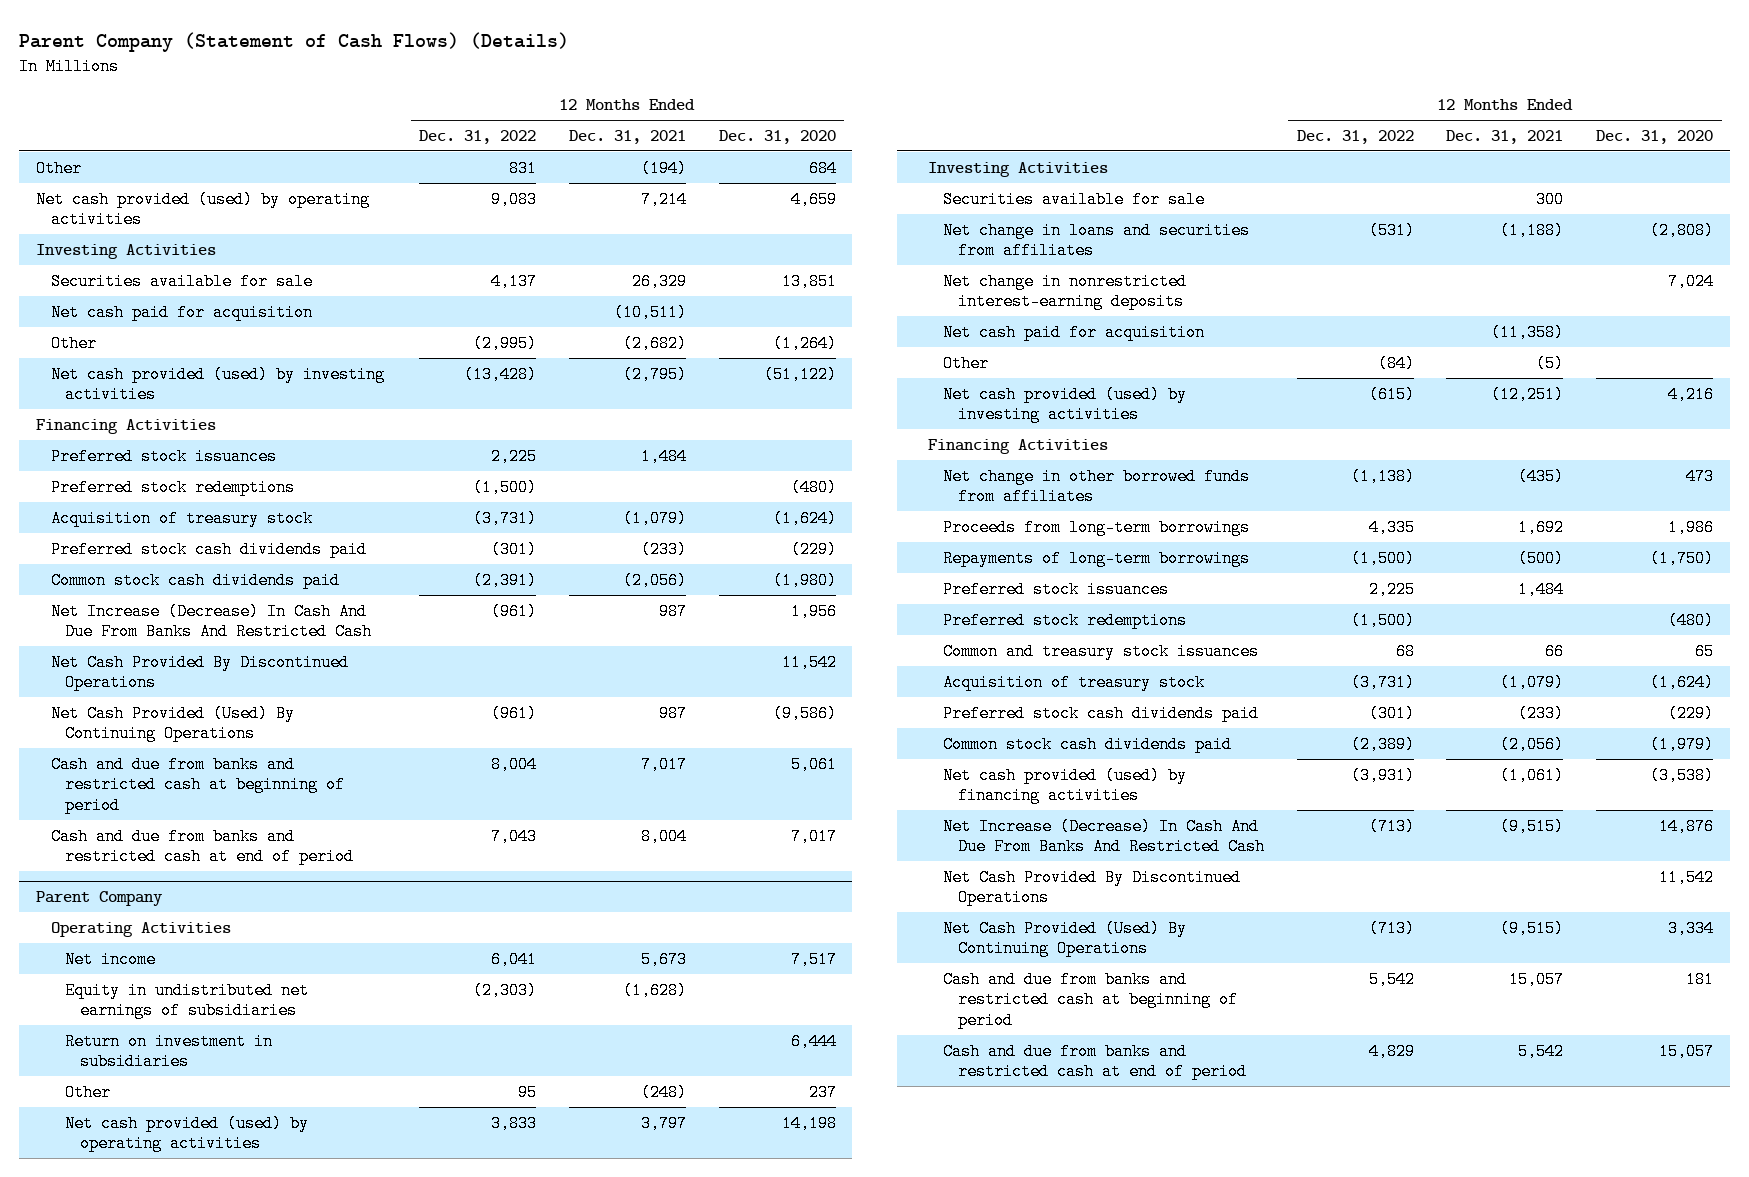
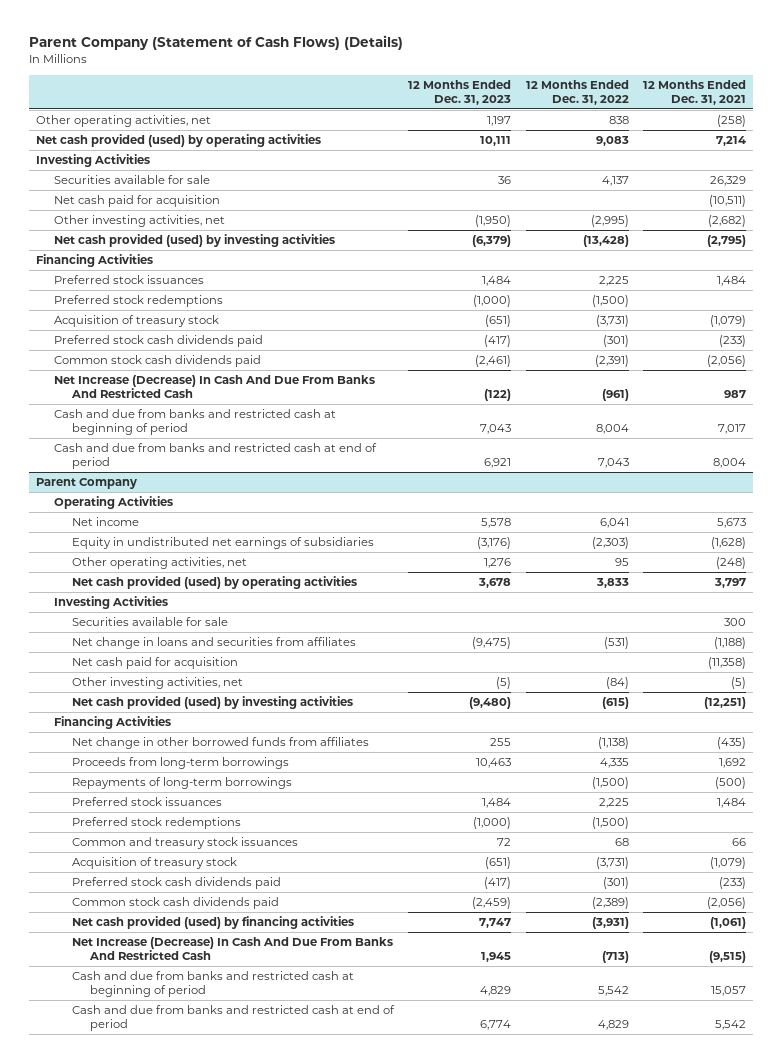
- | 12 Months Ended Dec. 31, 2022 | 12 Months Ended Dec. 31, 2021 | 12 Months Ended Dec. 31, 2020
+ | 12 Months Ended Dec. 31, 2023 | 12 Months Ended Dec. 31, 2022 | 12 Months Ended Dec. 31, 2021
- Other | 831 | (194) | 684
+ Other operating activities, net | 1,197 | 838 | (258)
- Other | (2,995) | (2,682) | (1,264)
+ Other investing activities, net | (1,950) | (2,995) | (2,682)
- Net Cash Provided By Discontinued Operations | | | 11,542
- Net Cash Provided (Used) By Continuing Operations | (961) | 987 | (9,586)
@ Parent Company
- Return on investment in subsidiaries | | | 6,444
- Other | 95 | (248) | 237
+ Other operating activities, net | 1,276 | 95 | (248)
- Net change in nonrestricted interest-earning deposits | | | 7,024
- Other | (84) | (5) |
+ Other investing activities, net | (5) | (84) | (5)
- Net Cash Provided By Discontinued Operations | | | 11,542
- Net Cash Provided (Used) By Continuing Operations | (713) | (9,515) | 3,334

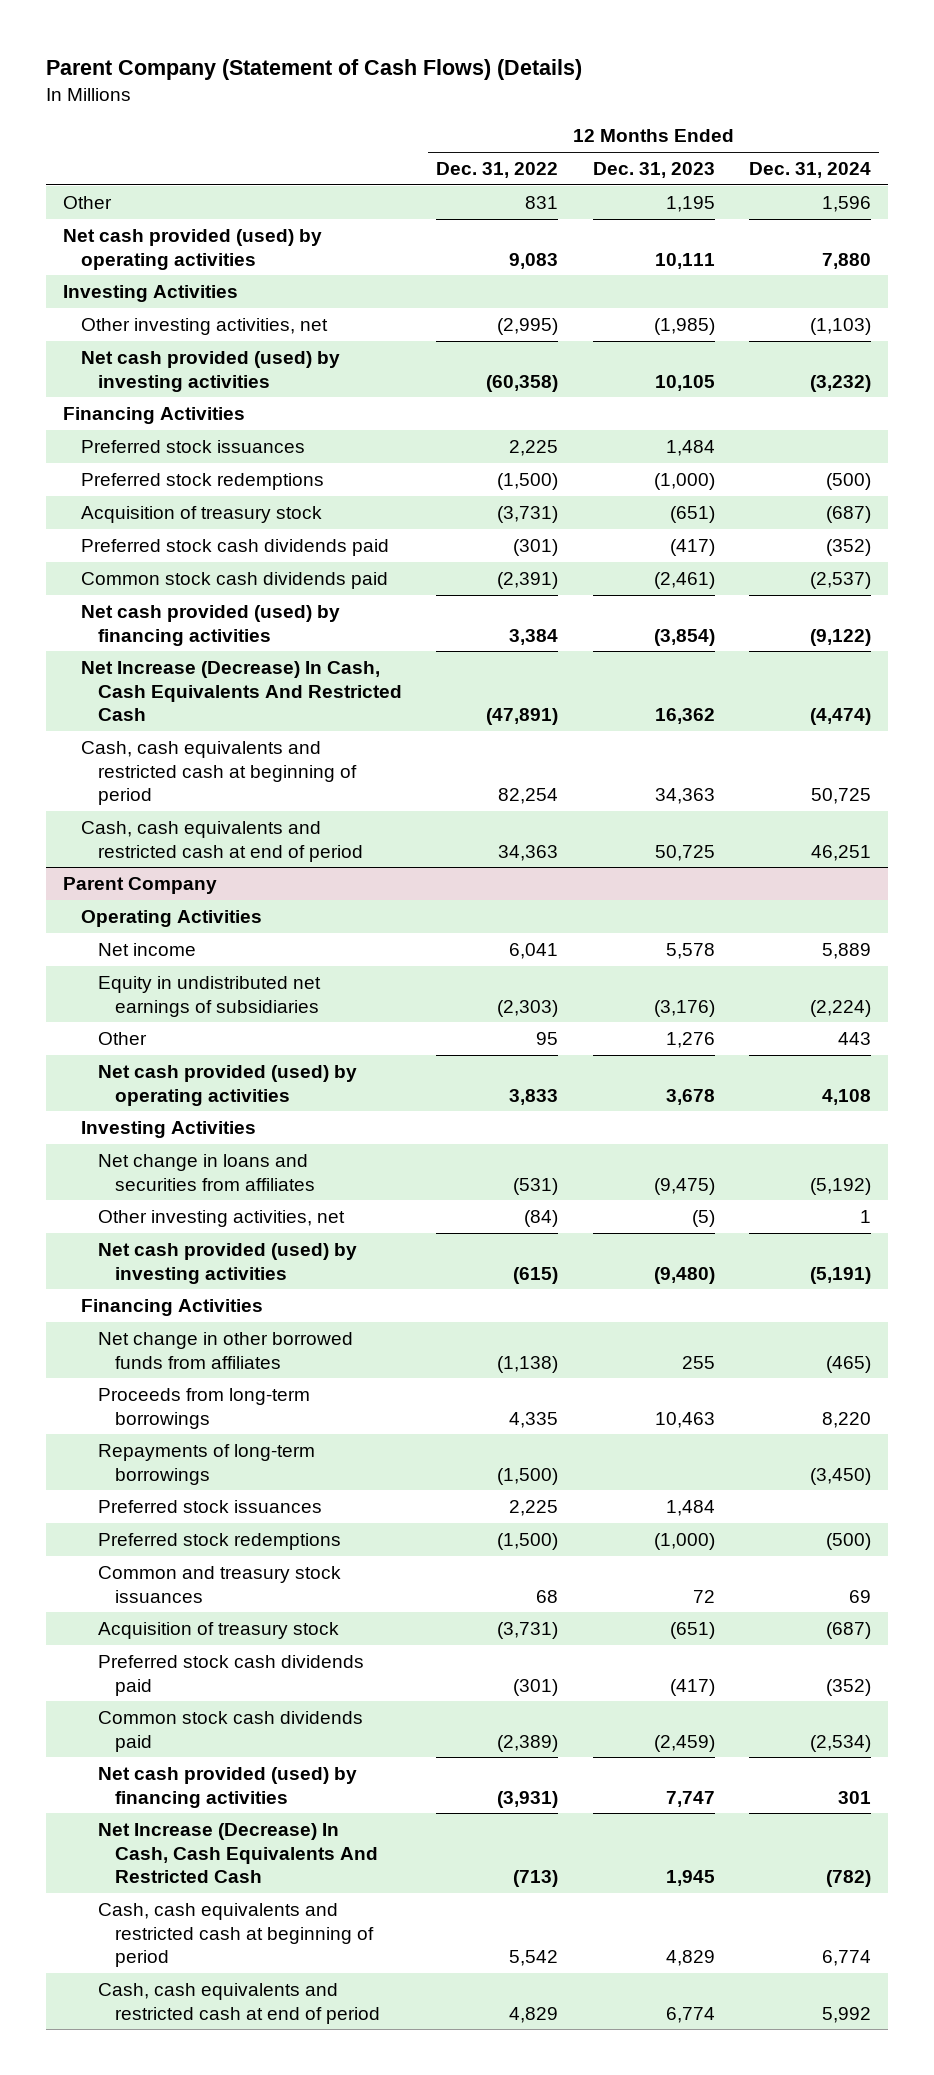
- | 12 Months Ended Dec. 31, 2023 | 12 Months Ended Dec. 31, 2022 | 12 Months Ended Dec. 31, 2021
+ | 12 Months Ended Dec. 31, 2022 | 12 Months Ended Dec. 31, 2023 | 12 Months Ended Dec. 31, 2024
- Other operating activities, net | 1,197 | 838 | (258)
+ Other | 831 | 1,195 | 1,596
- Securities available for sale | 36 | 4,137 | 26,329
- Net cash paid for acquisition | | | (10,511)
- Other investing activities, net | (1,950) | (2,995) | (2,682)
- Net cash provided (used) by investing activities | (6,379) | (13,428) | (2,795)
+ Other investing activities, net | (2,995) | (1,985) | (1,103)
+ Net cash provided (used) by investing activities | (60,358) | 10,105 | (3,232)
- Net Increase (Decrease) In Cash And Due From Banks And Restricted Cash | (122) | (961) | 987
- Cash and due from banks and restricted cash at beginning of period | 7,043 | 8,004 | 7,017
- Cash and due from banks and restricted cash at end of period | 6,921 | 7,043 | 8,004
+ Net cash provided (used) by financing activities | 3,384 | (3,854) | (9,122)
+ Net Increase (Decrease) In Cash, Cash Equivalents And Restricted Cash | (47,891) | 16,362 | (4,474)
+ Cash, cash equivalents and restricted cash at beginning of period | 82,254 | 34,363 | 50,725
+ Cash, cash equivalents and restricted cash at end of period | 34,363 | 50,725 | 46,251
@ Parent Company
- Other operating activities, net | 1,276 | 95 | (248)
+ Other | 95 | 1,276 | 443
- Securities available for sale | | | 300
- Net cash paid for acquisition | | | (11,358)
- Net Increase (Decrease) In Cash And Due From Banks And Restricted Cash | 1,945 | (713) | (9,515)
- Cash and due from banks and restricted cash at beginning of period | 4,829 | 5,542 | 15,057
- Cash and due from banks and restricted cash at end of period | 6,774 | 4,829 | 5,542
+ Net Increase (Decrease) In Cash, Cash Equivalents And Restricted Cash | (713) | 1,945 | (782)
+ Cash, cash equivalents and restricted cash at beginning of period | 5,542 | 4,829 | 6,774
+ Cash, cash equivalents and restricted cash at end of period | 4,829 | 6,774 | 5,992

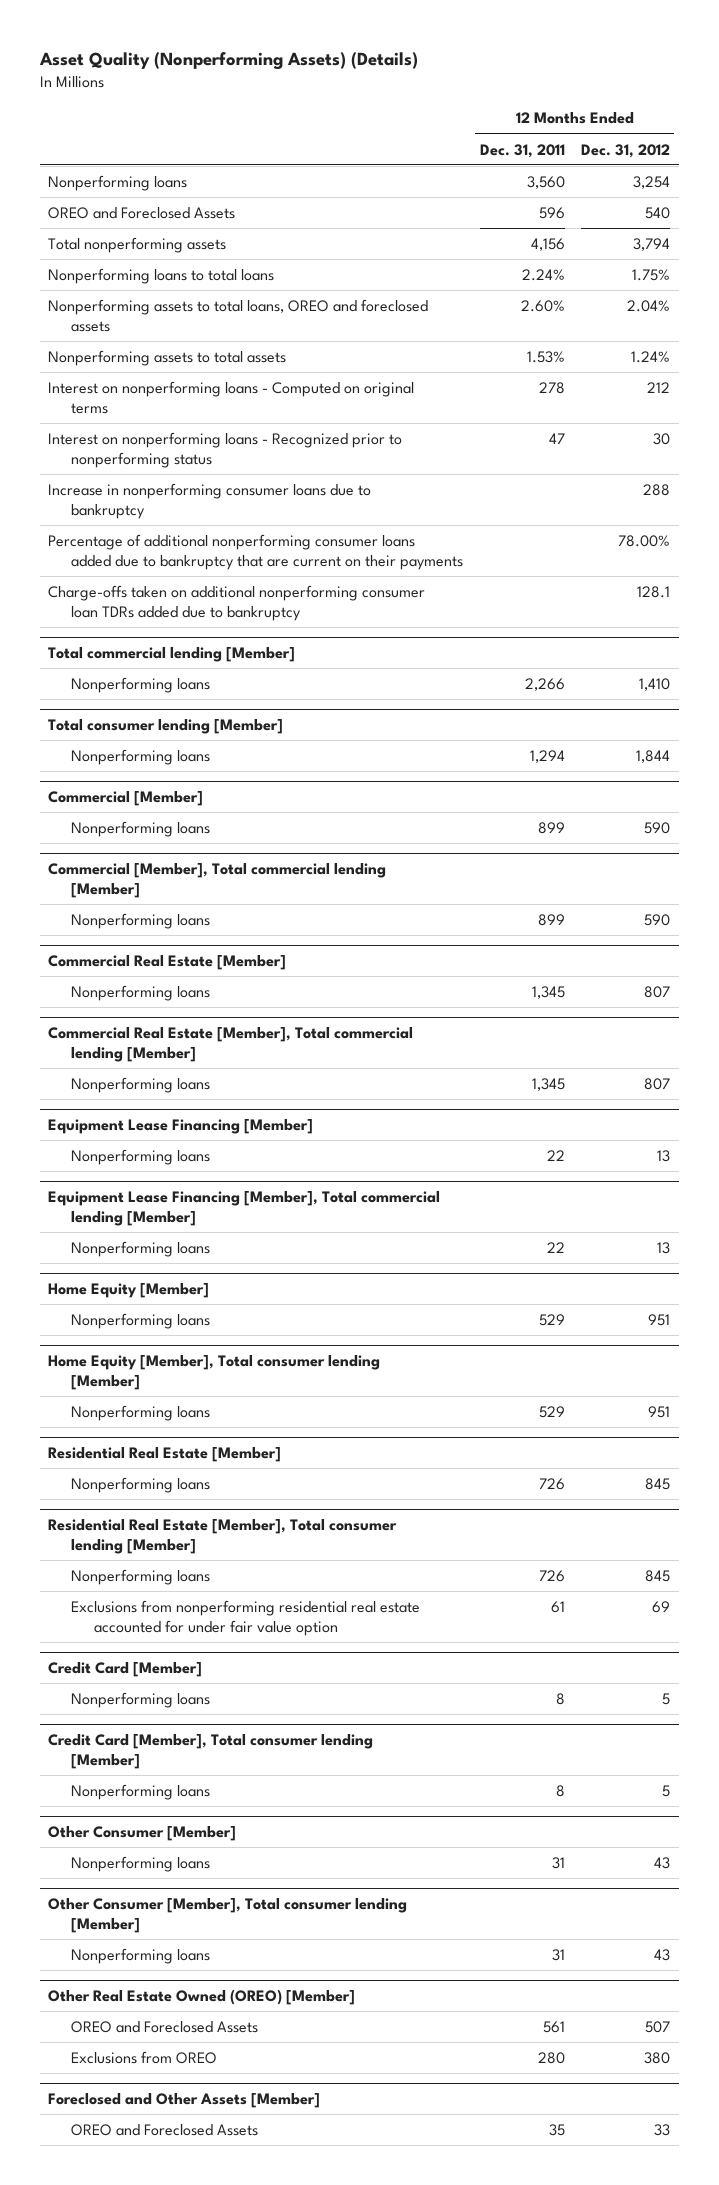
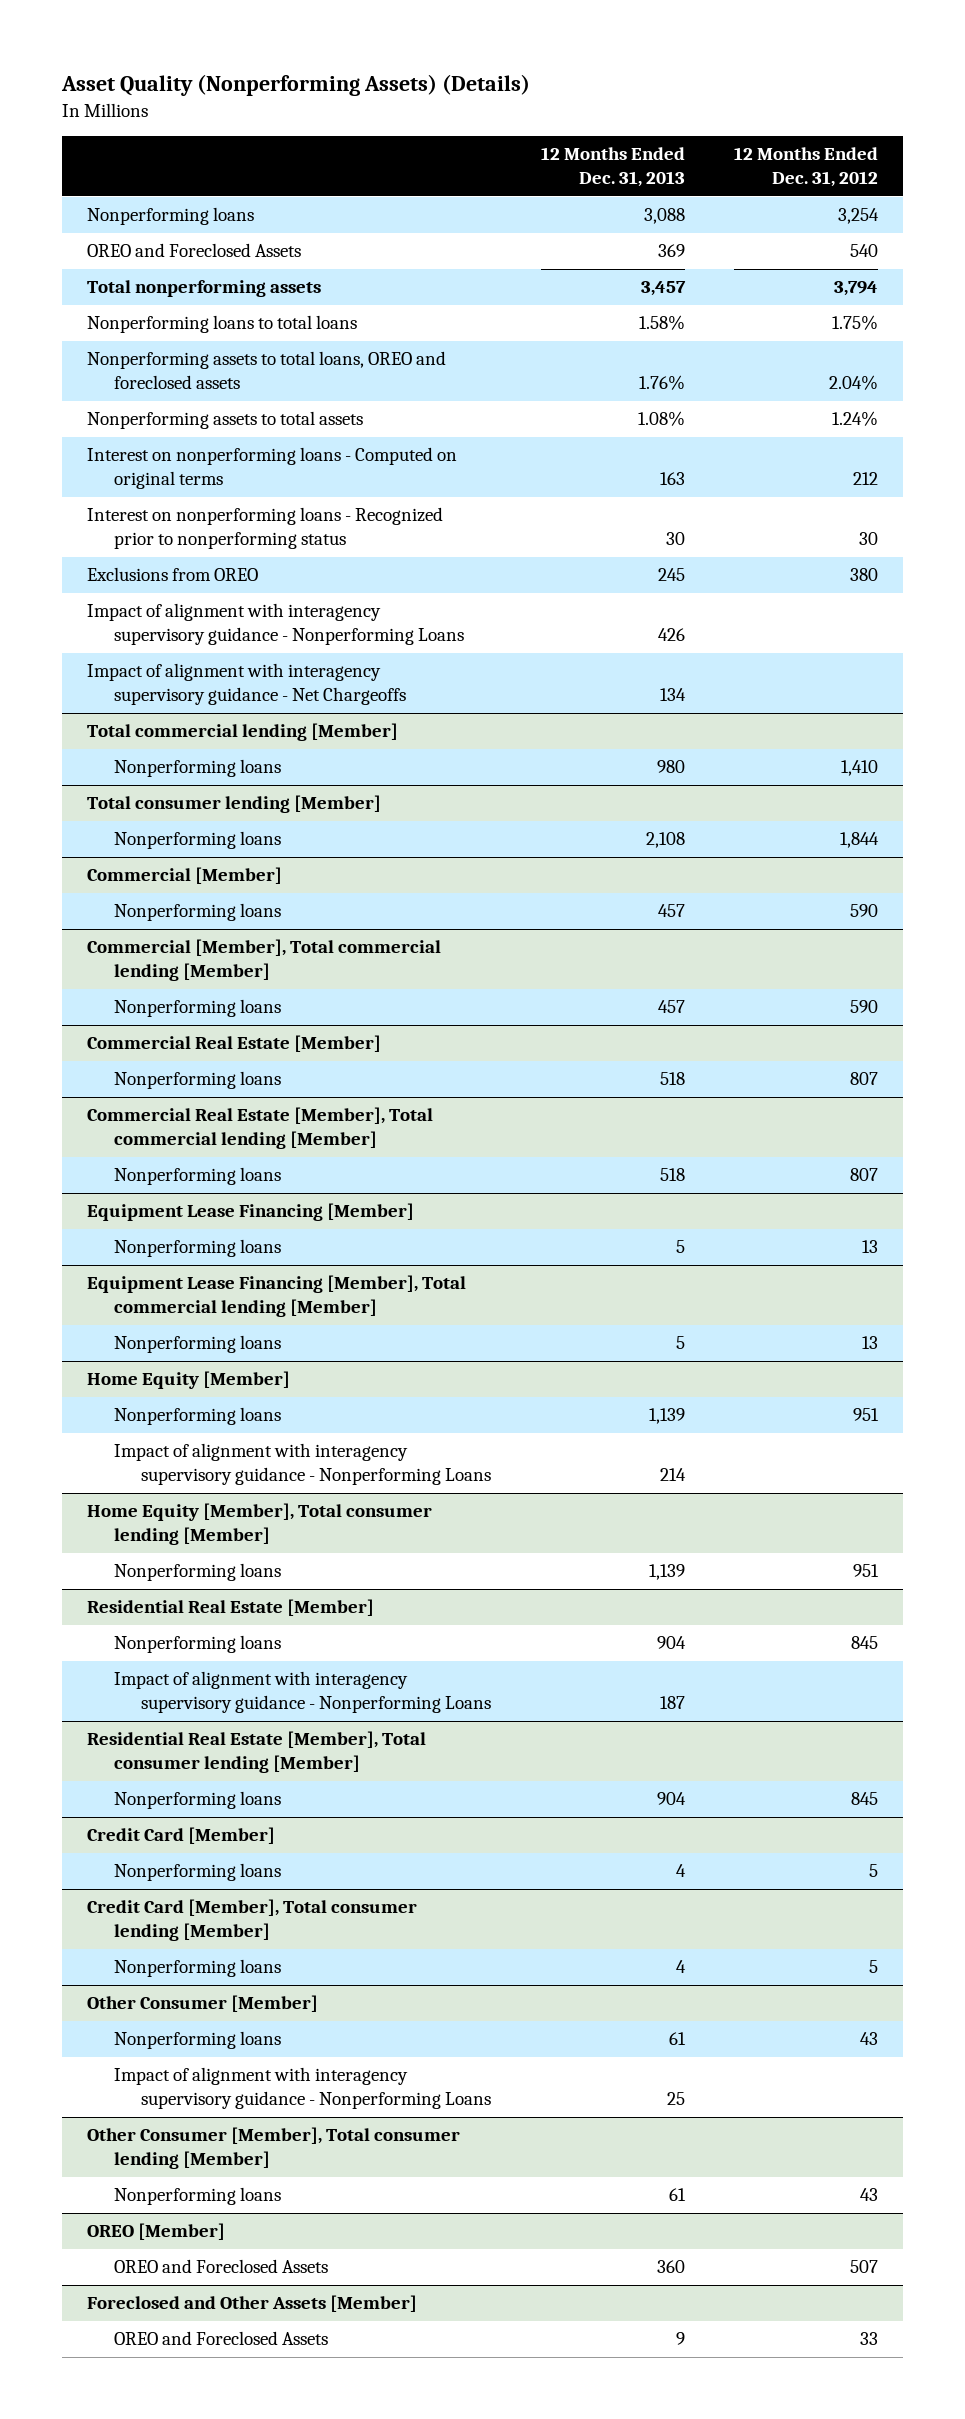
- | 12 Months Ended Dec. 31, 2011 | 12 Months Ended Dec. 31, 2012
+ | 12 Months Ended Dec. 31, 2013 | 12 Months Ended Dec. 31, 2012
- Increase in nonperforming consumer loans due to bankruptcy | | 288
- Percentage of additional nonperforming consumer loans added due to bankruptcy that are current on their payments | | 78.00%
- Charge-offs taken on additional nonperforming consumer loan TDRs added due to bankruptcy | | 128.1
+ Exclusions from OREO | 245 | 380
+ Impact of alignment with interagency supervisory guidance - Nonperforming Loans | 426 |
+ Impact of alignment with interagency supervisory guidance - Net Chargeoffs | 134 |
@ Home Equity [Member]
+ Impact of alignment with interagency supervisory guidance - Nonperforming Loans | 214 |
@ Residential Real Estate [Member]
+ Impact of alignment with interagency supervisory guidance - Nonperforming Loans | 187 |
@ Residential Real Estate [Member], Total consumer lending [Member]
- Exclusions from nonperforming residential real estate accounted for under fair value option | 61 | 69
@ Other Consumer [Member]
+ Impact of alignment with interagency supervisory guidance - Nonperforming Loans | 25 |
- Other Real Estate Owned (OREO) [Member]
+ OREO [Member]
- Exclusions from OREO | 280 | 380

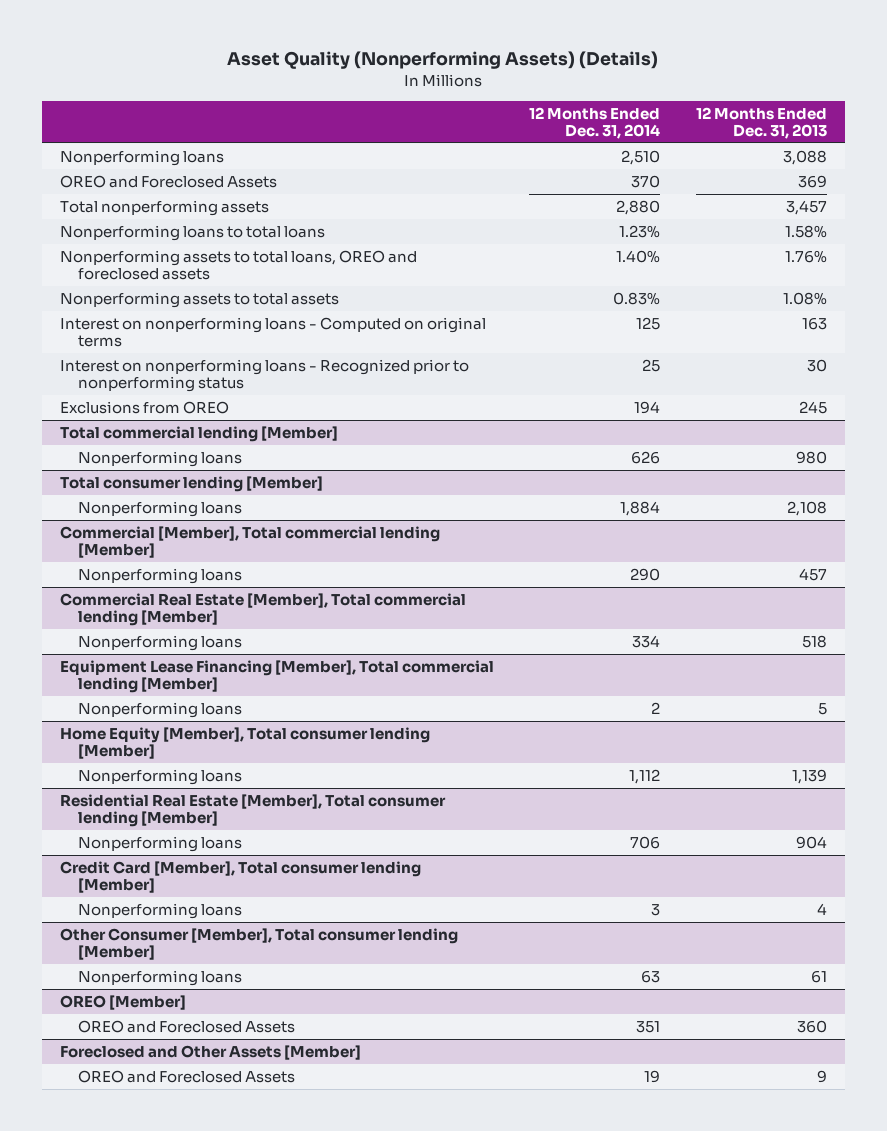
- | 12 Months Ended Dec. 31, 2013 | 12 Months Ended Dec. 31, 2012
+ | 12 Months Ended Dec. 31, 2014 | 12 Months Ended Dec. 31, 2013
- Impact of alignment with interagency supervisory guidance - Nonperforming Loans | 426 |
- Impact of alignment with interagency supervisory guidance - Net Chargeoffs | 134 |
- Commercial [Member]
- Nonperforming loans | 457 | 590
- Commercial Real Estate [Member]
- Nonperforming loans | 518 | 807
- Equipment Lease Financing [Member]
- Nonperforming loans | 5 | 13
- Home Equity [Member]
- Nonperforming loans | 1,139 | 951
- Impact of alignment with interagency supervisory guidance - Nonperforming Loans | 214 |
- Residential Real Estate [Member]
- Nonperforming loans | 904 | 845
- Impact of alignment with interagency supervisory guidance - Nonperforming Loans | 187 |
- Credit Card [Member]
- Nonperforming loans | 4 | 5
- Other Consumer [Member]
- Nonperforming loans | 61 | 43
- Impact of alignment with interagency supervisory guidance - Nonperforming Loans | 25 |

